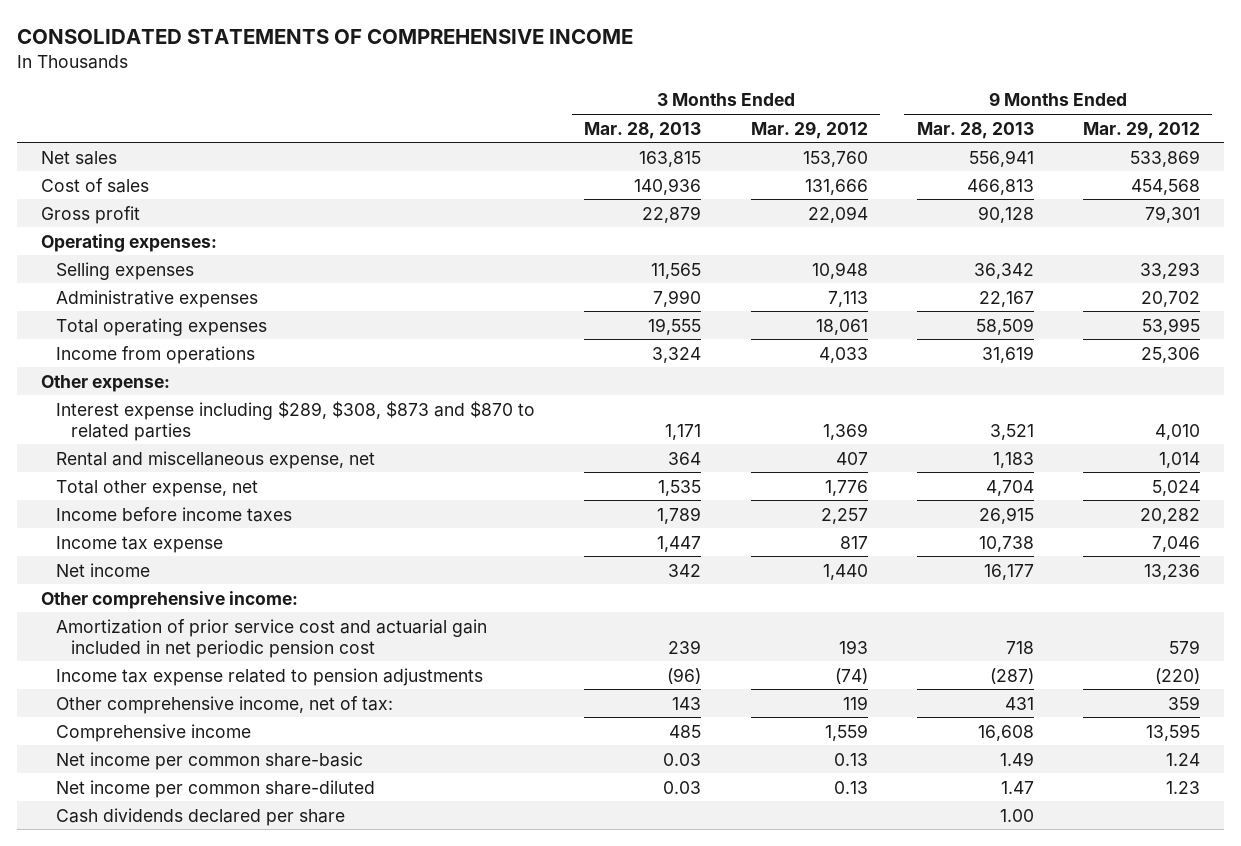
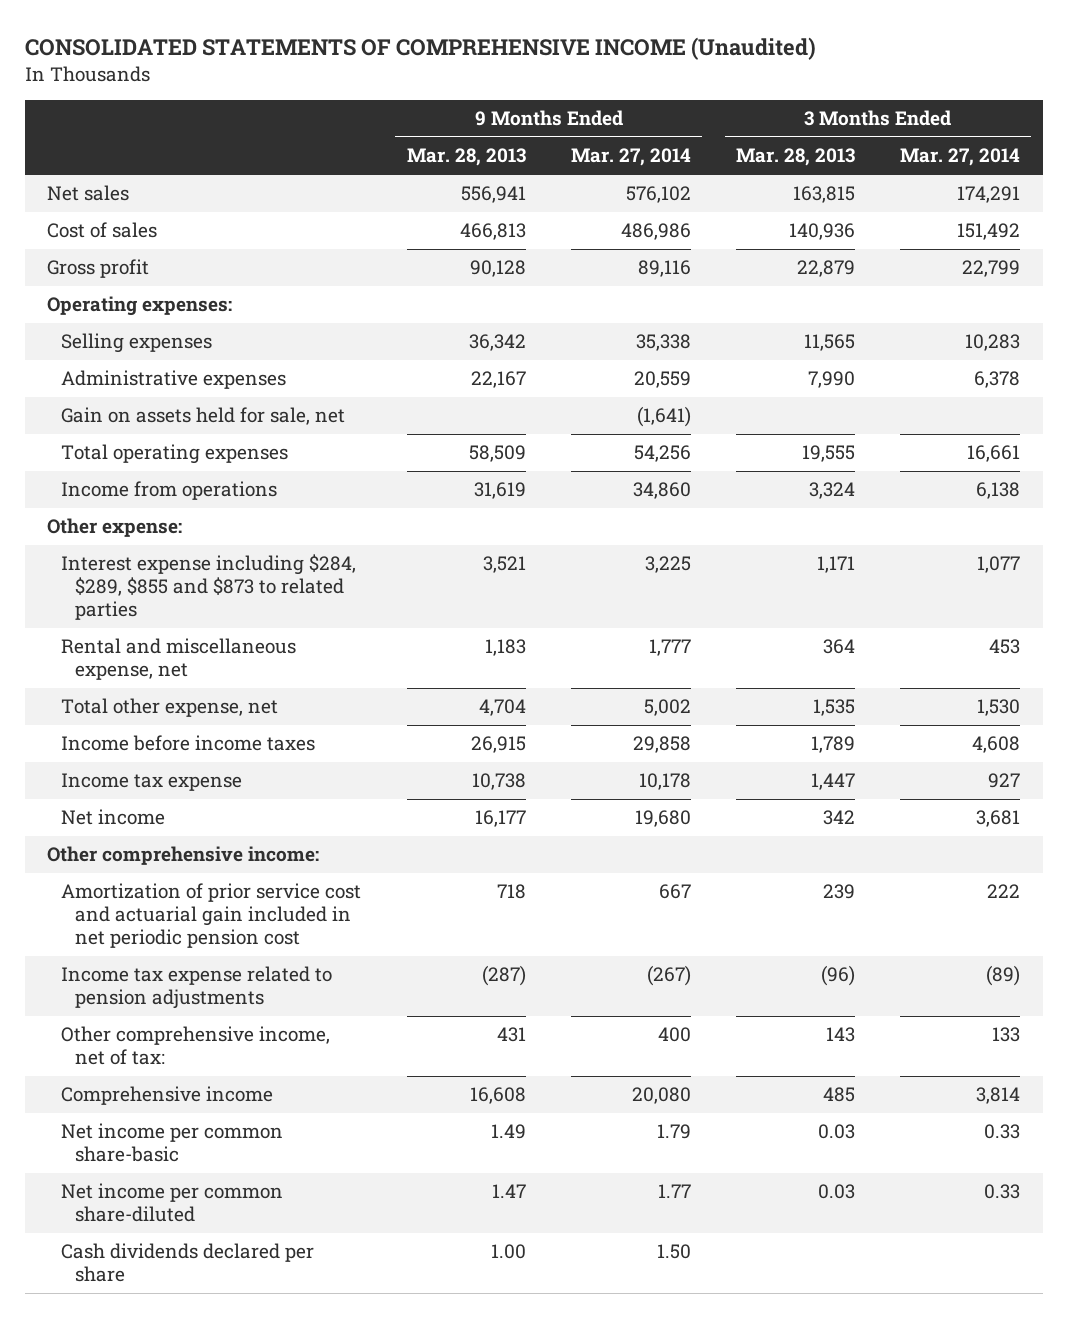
- CONSOLIDATED STATEMENTS OF COMPREHENSIVE INCOME
+ CONSOLIDATED STATEMENTS OF COMPREHENSIVE INCOME (Unaudited)
- | 3 Months Ended Mar. 28, 2013 | 3 Months Ended Mar. 29, 2012 | 9 Months Ended Mar. 28, 2013 | 9 Months Ended Mar. 29, 2012
+ | 9 Months Ended Mar. 28, 2013 | 9 Months Ended Mar. 27, 2014 | 3 Months Ended Mar. 28, 2013 | 3 Months Ended Mar. 27, 2014
+ Gain on assets held for sale, net | | (1,641) | |
- Interest expense including $289, $308, $873 and $870 to related parties | 1,171 | 1,369 | 3,521 | 4,010
+ Interest expense including $284, $289, $855 and $873 to related parties | 3,521 | 3,225 | 1,171 | 1,077

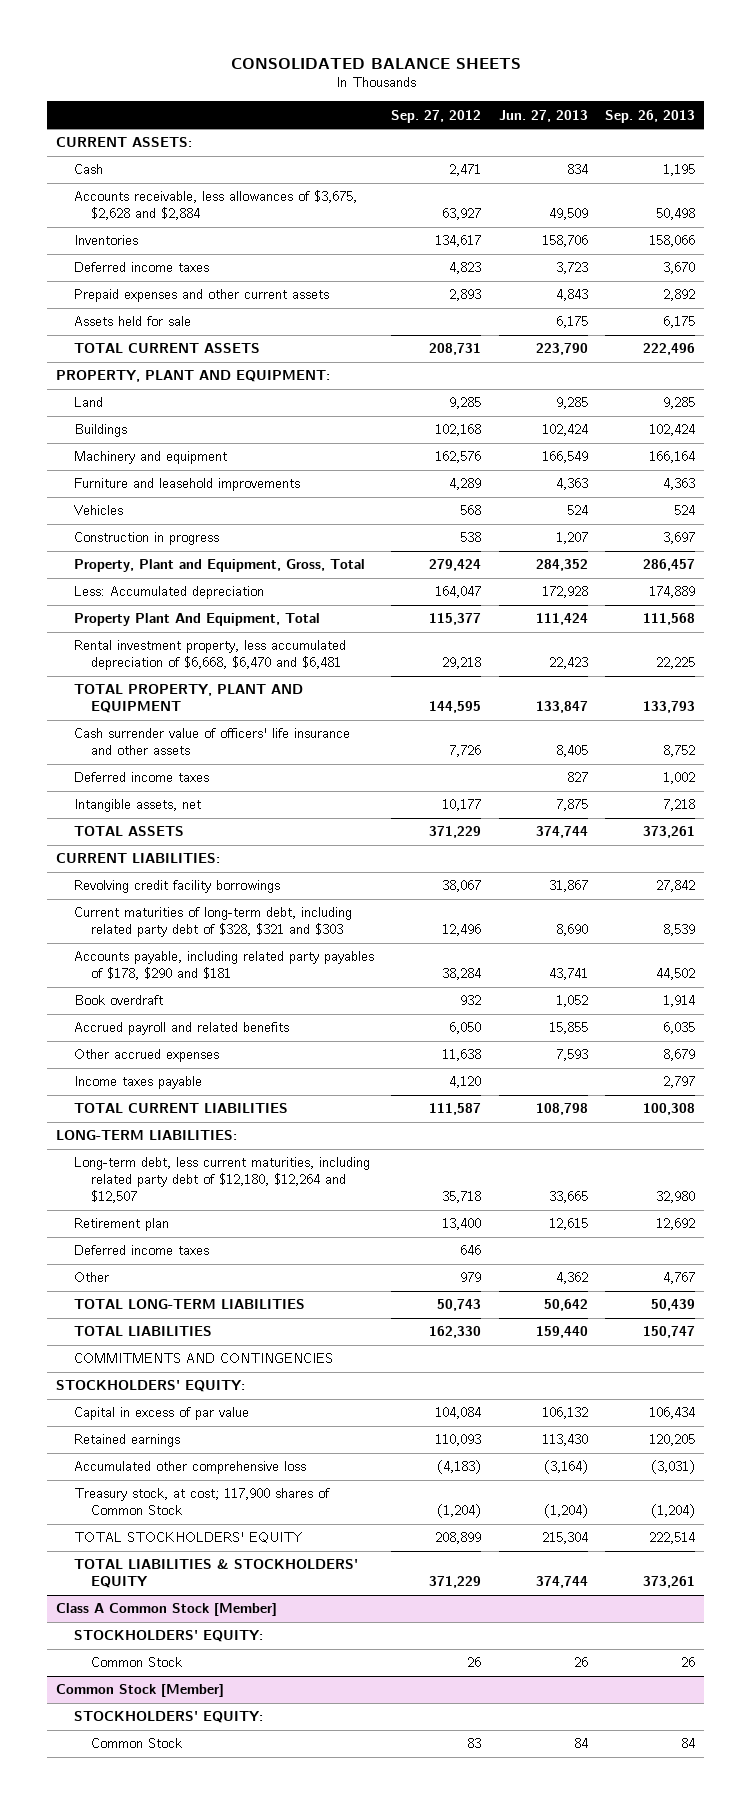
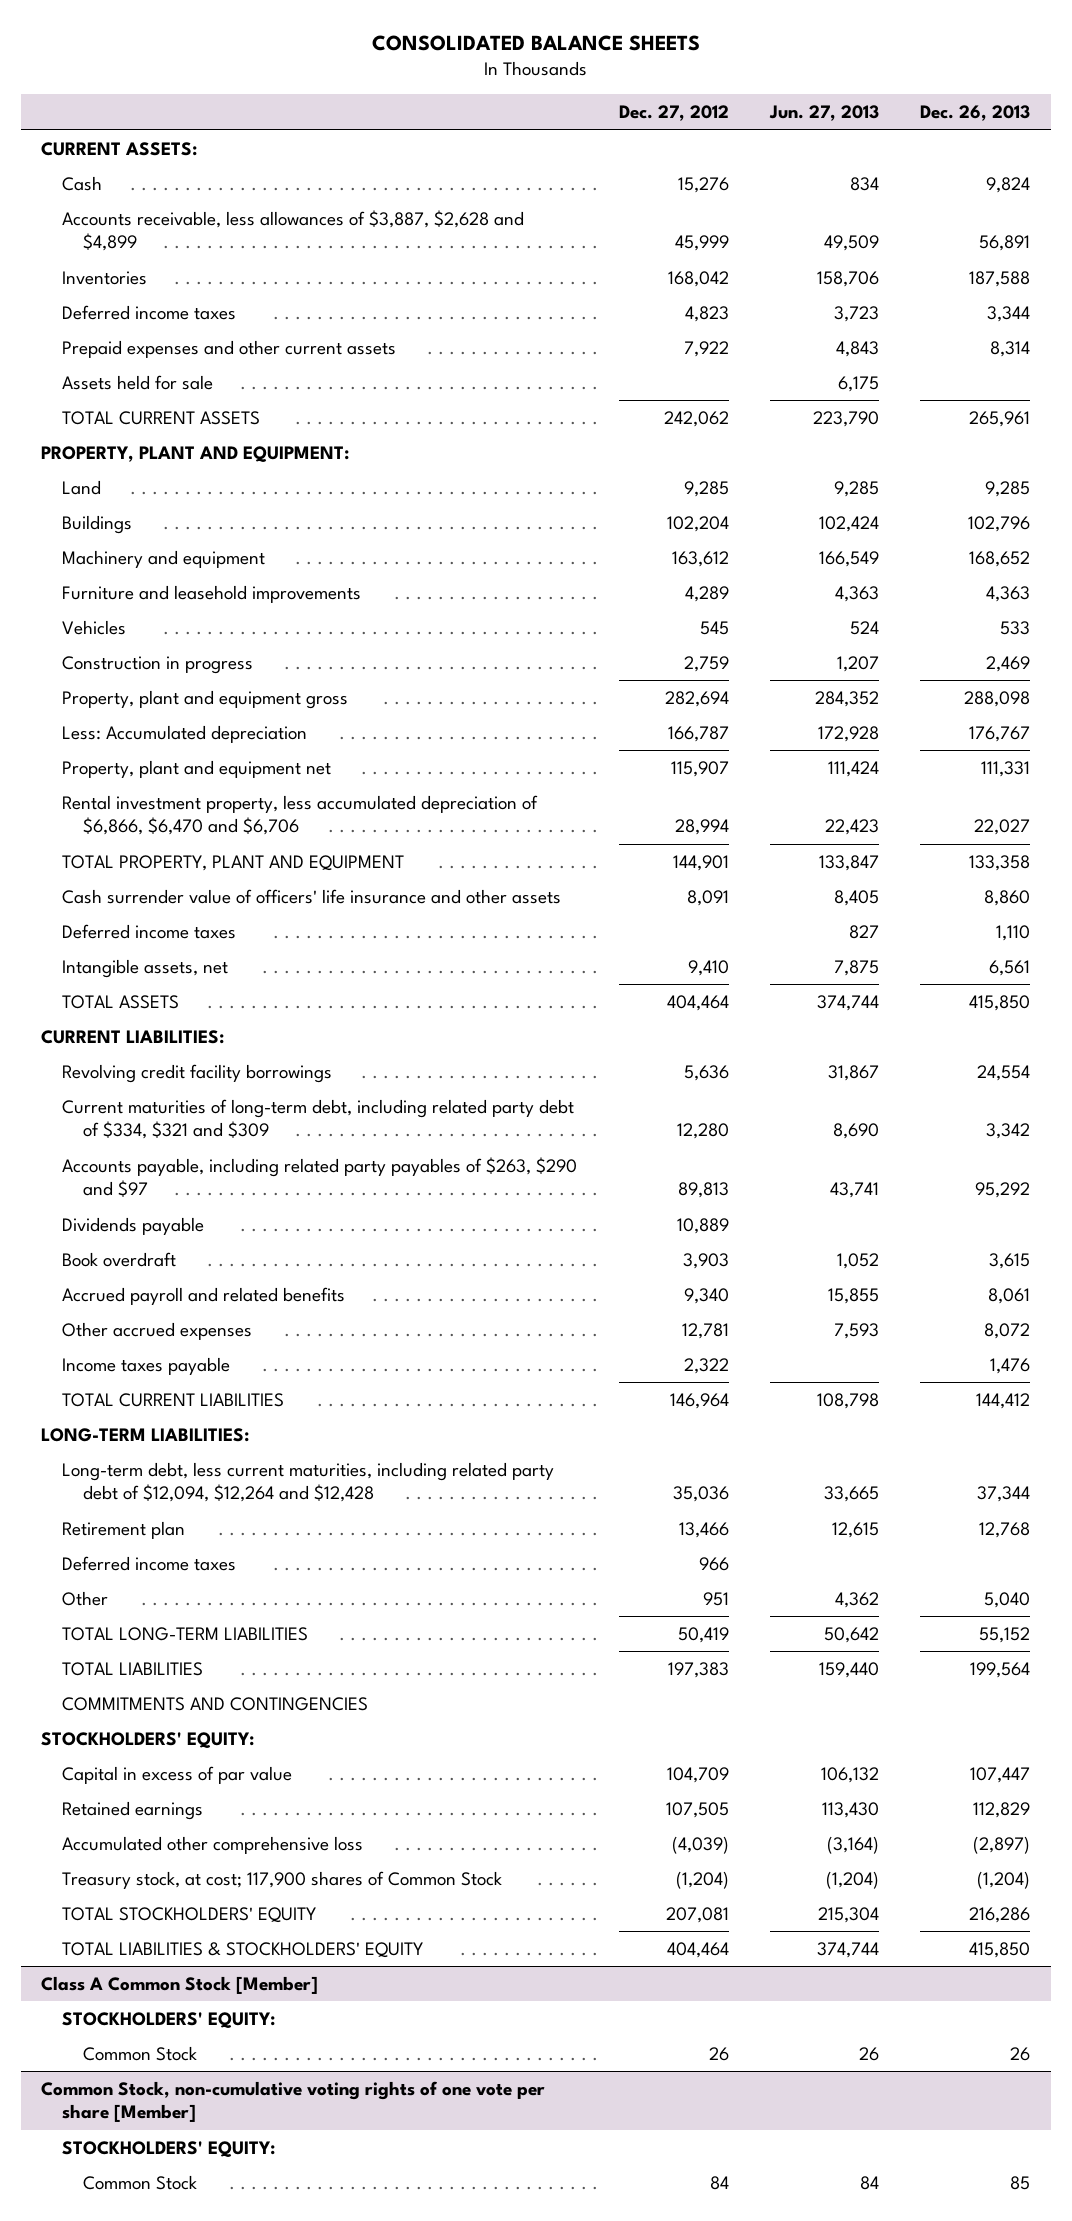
- | Sep. 27, 2012 | Jun. 27, 2013 | Sep. 26, 2013
+ | Dec. 27, 2012 | Jun. 27, 2013 | Dec. 26, 2013
- Accounts receivable, less allowances of $3,675, $2,628 and $2,884 | 63,927 | 49,509 | 50,498
+ Accounts receivable, less allowances of $3,887, $2,628 and $4,899 | 45,999 | 49,509 | 56,891
- Property, Plant and Equipment, Gross, Total | 279,424 | 284,352 | 286,457
+ Property, plant and equipment gross | 282,694 | 284,352 | 288,098
- Property Plant And Equipment, Total | 115,377 | 111,424 | 111,568
- Rental investment property, less accumulated depreciation of $6,668, $6,470 and $6,481 | 29,218 | 22,423 | 22,225
+ Property, plant and equipment net | 115,907 | 111,424 | 111,331
+ Rental investment property, less accumulated depreciation of $6,866, $6,470 and $6,706 | 28,994 | 22,423 | 22,027
- Current maturities of long-term debt, including related party debt of $328, $321 and $303 | 12,496 | 8,690 | 8,539
- Accounts payable, including related party payables of $178, $290 and $181 | 38,284 | 43,741 | 44,502
+ Current maturities of long-term debt, including related party debt of $334, $321 and $309 | 12,280 | 8,690 | 3,342
+ Accounts payable, including related party payables of $263, $290 and $97 | 89,813 | 43,741 | 95,292
+ Dividends payable | 10,889 | |
- Long-term debt, less current maturities, including related party debt of $12,180, $12,264 and $12,507 | 35,718 | 33,665 | 32,980
+ Long-term debt, less current maturities, including related party debt of $12,094, $12,264 and $12,428 | 35,036 | 33,665 | 37,344
- Common Stock [Member]
+ Common Stock, non-cumulative voting rights of one vote per share [Member]

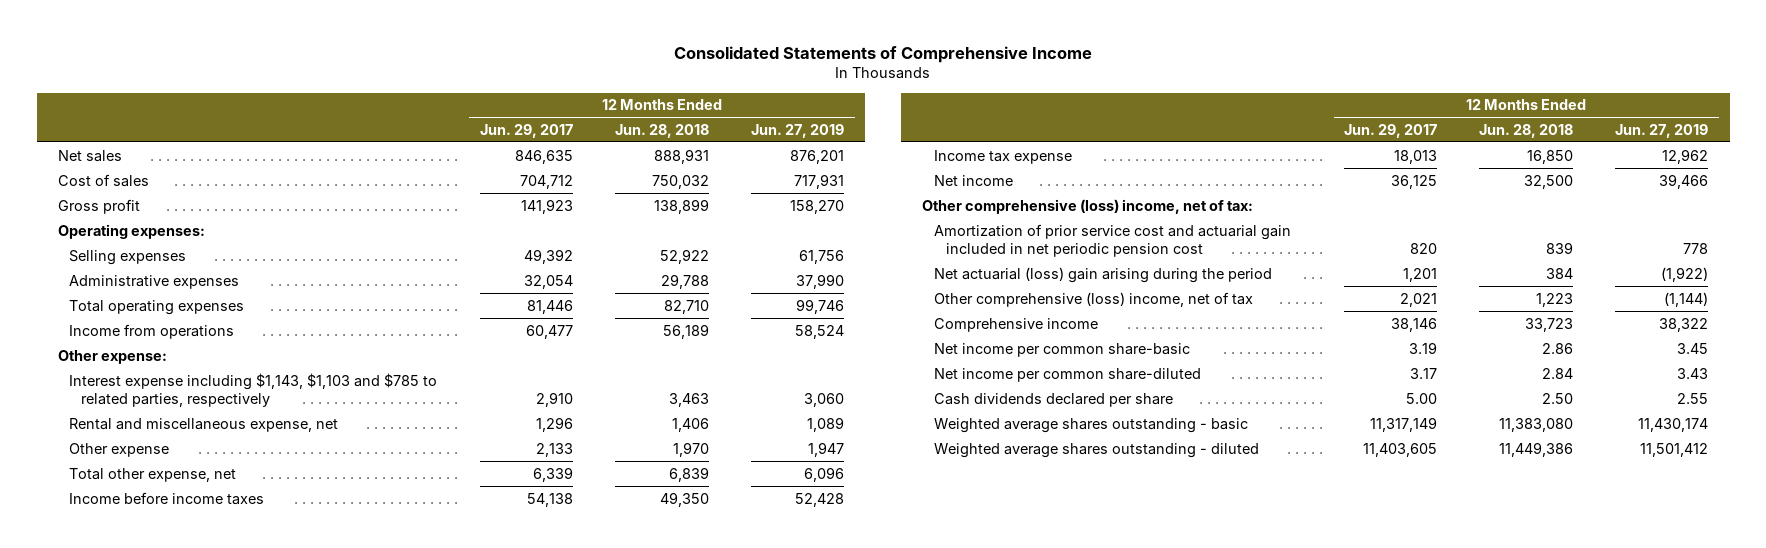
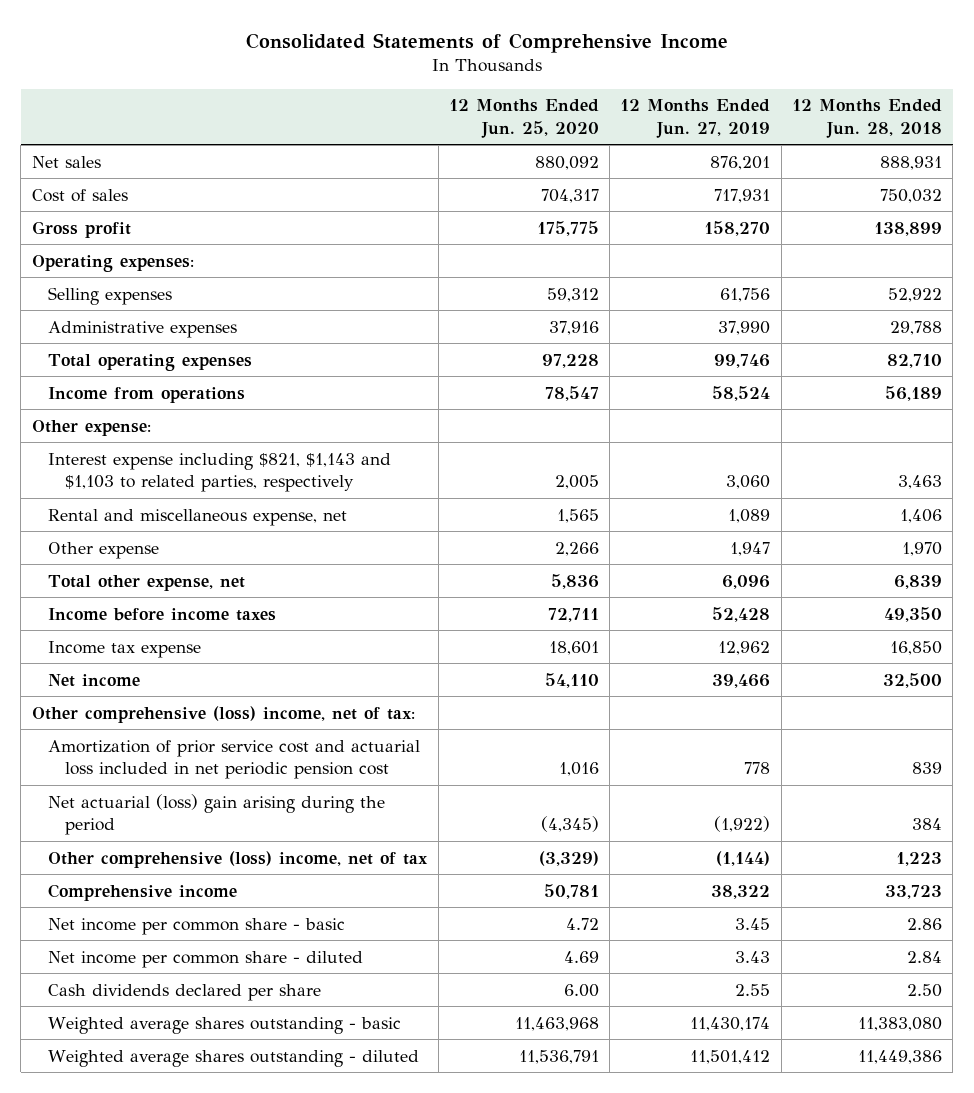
- | 12 Months Ended Jun. 29, 2017 | 12 Months Ended Jun. 28, 2018 | 12 Months Ended Jun. 27, 2019
+ | 12 Months Ended Jun. 25, 2020 | 12 Months Ended Jun. 27, 2019 | 12 Months Ended Jun. 28, 2018
- Interest expense including $1,143, $1,103 and $785 to related parties, respectively | 2,910 | 3,463 | 3,060
+ Interest expense including $821, $1,143 and $1,103 to related parties, respectively | 2,005 | 3,060 | 3,463
- Amortization of prior service cost and actuarial gain included in net periodic pension cost | 820 | 839 | 778
+ Amortization of prior service cost and actuarial loss included in net periodic pension cost | 1,016 | 778 | 839
- Net income per common share-basic | 3.19 | 2.86 | 3.45
- Net income per common share-diluted | 3.17 | 2.84 | 3.43
+ Net income per common share - basic | 4.72 | 3.45 | 2.86
+ Net income per common share - diluted | 4.69 | 3.43 | 2.84

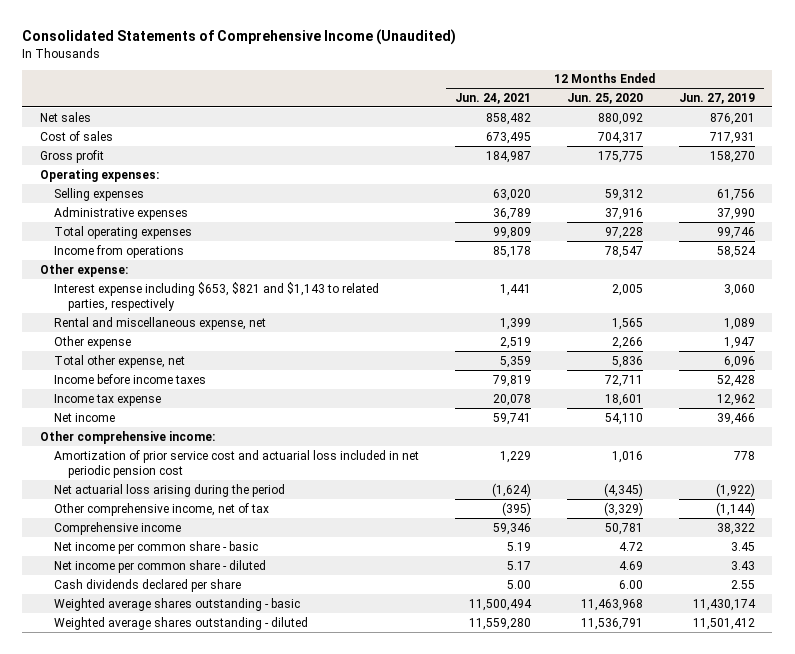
- Consolidated Statements of Comprehensive Income
+ Consolidated Statements of Comprehensive Income (Unaudited)
- | 12 Months Ended Jun. 25, 2020 | 12 Months Ended Jun. 27, 2019 | 12 Months Ended Jun. 28, 2018
+ | 12 Months Ended Jun. 24, 2021 | 12 Months Ended Jun. 25, 2020 | 12 Months Ended Jun. 27, 2019
- Interest expense including $821, $1,143 and $1,103 to related parties, respectively | 2,005 | 3,060 | 3,463
+ Interest expense including $653, $821 and $1,143 to related parties, respectively | 1,441 | 2,005 | 3,060
- Other comprehensive (loss) income, net of tax:
+ Other comprehensive income:
- Net actuarial (loss) gain arising during the period | (4,345) | (1,922) | 384
- Other comprehensive (loss) income, net of tax | (3,329) | (1,144) | 1,223
+ Net actuarial loss arising during the period | (1,624) | (4,345) | (1,922)
+ Other comprehensive income, net of tax | (395) | (3,329) | (1,144)

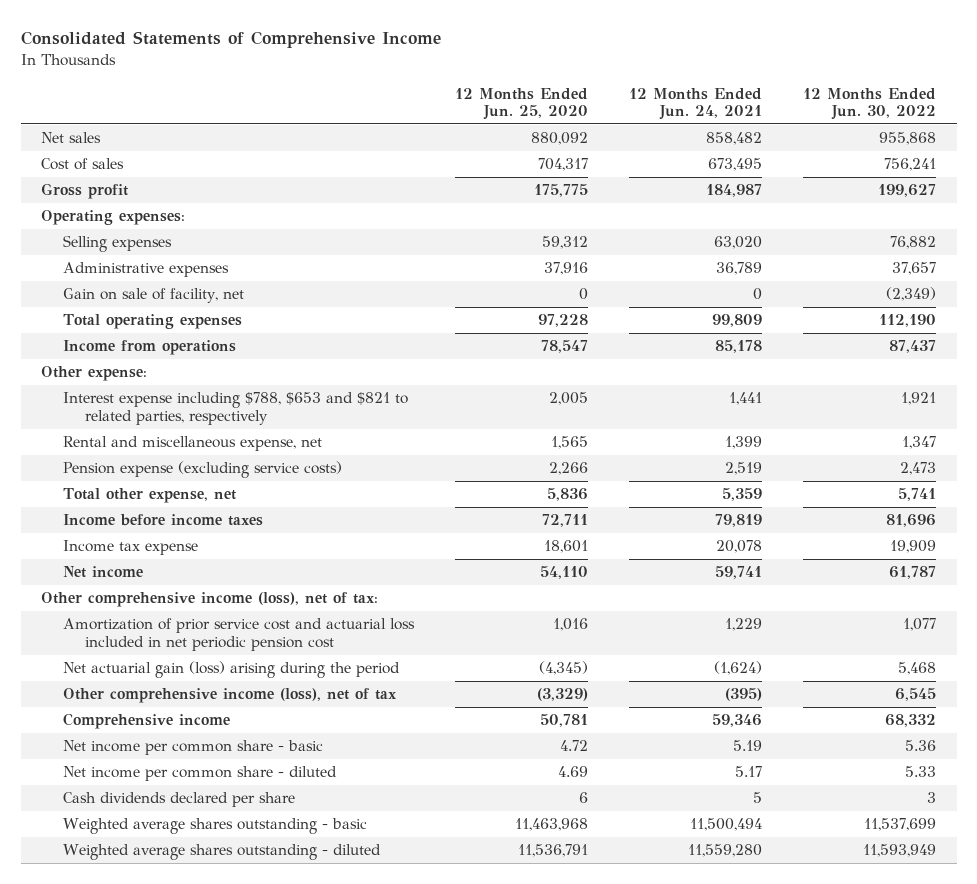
- Consolidated Statements of Comprehensive Income (Unaudited)
+ Consolidated Statements of Comprehensive Income
- | 12 Months Ended Jun. 24, 2021 | 12 Months Ended Jun. 25, 2020 | 12 Months Ended Jun. 27, 2019
+ | 12 Months Ended Jun. 25, 2020 | 12 Months Ended Jun. 24, 2021 | 12 Months Ended Jun. 30, 2022
+ Gain on sale of facility, net | 0 | 0 | (2,349)
- Interest expense including $653, $821 and $1,143 to related parties, respectively | 1,441 | 2,005 | 3,060
+ Interest expense including $788, $653 and $821 to related parties, respectively | 2,005 | 1,441 | 1,921
- Other expense | 2,519 | 2,266 | 1,947
+ Pension expense (excluding service costs) | 2,266 | 2,519 | 2,473
- Other comprehensive income:
+ Other comprehensive income (loss), net of tax:
- Net actuarial loss arising during the period | (1,624) | (4,345) | (1,922)
- Other comprehensive income, net of tax | (395) | (3,329) | (1,144)
+ Net actuarial gain (loss) arising during the period | (4,345) | (1,624) | 5,468
+ Other comprehensive income (loss), net of tax | (3,329) | (395) | 6,545
- Cash dividends declared per share | 5.00 | 6.00 | 2.55
+ Cash dividends declared per share | 6 | 5 | 3

